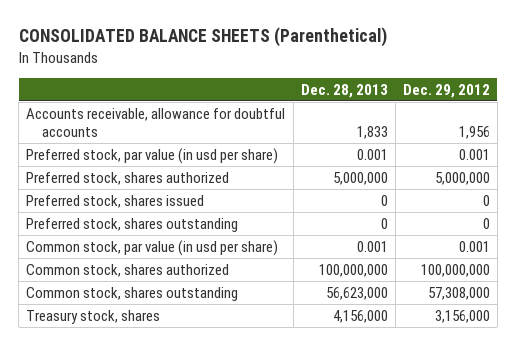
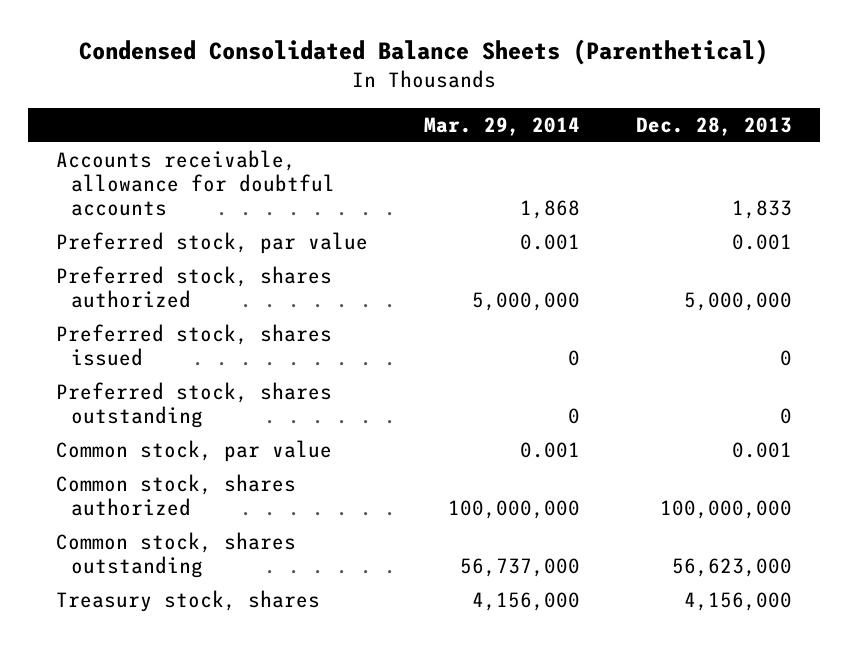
- CONSOLIDATED BALANCE SHEETS (Parenthetical)
+ Condensed Consolidated Balance Sheets (Parenthetical)
- | Dec. 28, 2013 | Dec. 29, 2012
+ | Mar. 29, 2014 | Dec. 28, 2013
- Preferred stock, par value (in usd per share) | 0.001 | 0.001
+ Preferred stock, par value | 0.001 | 0.001
- Common stock, par value (in usd per share) | 0.001 | 0.001
+ Common stock, par value | 0.001 | 0.001

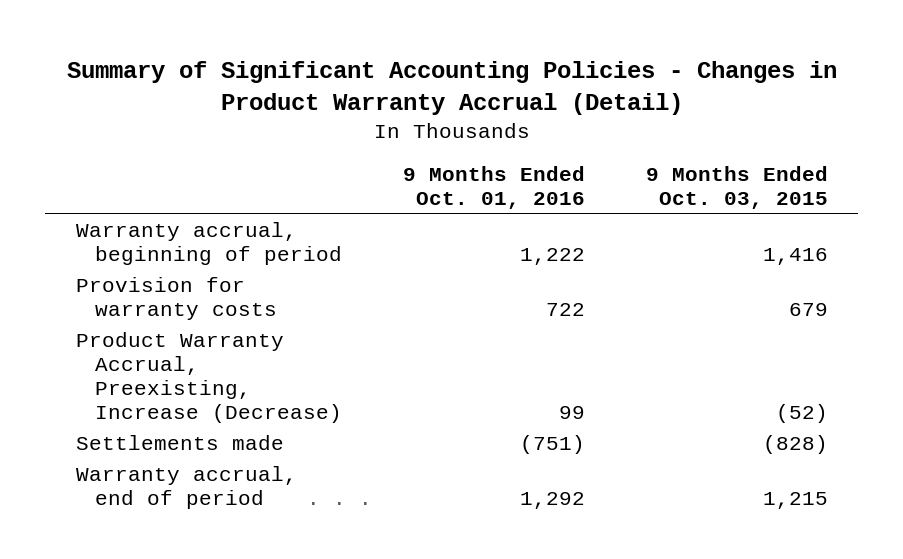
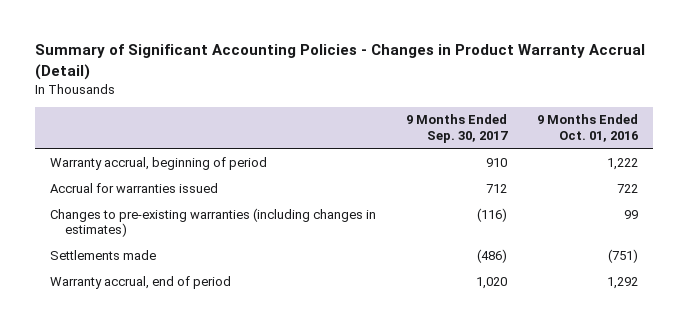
- | 9 Months Ended Oct. 01, 2016 | 9 Months Ended Oct. 03, 2015
+ | 9 Months Ended Sep. 30, 2017 | 9 Months Ended Oct. 01, 2016
- Provision for warranty costs | 722 | 679
- Product Warranty Accrual, Preexisting, Increase (Decrease) | 99 | (52)
+ Accrual for warranties issued | 712 | 722
+ Changes to pre-existing warranties (including changes in estimates) | (116) | 99

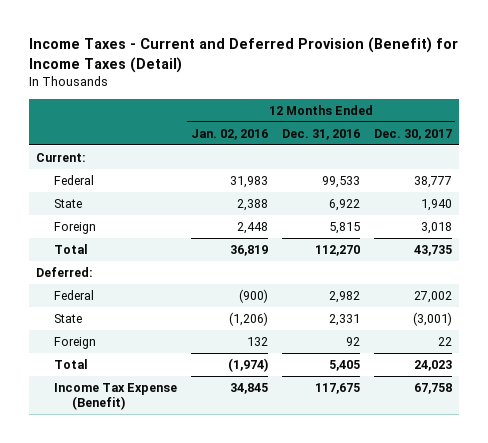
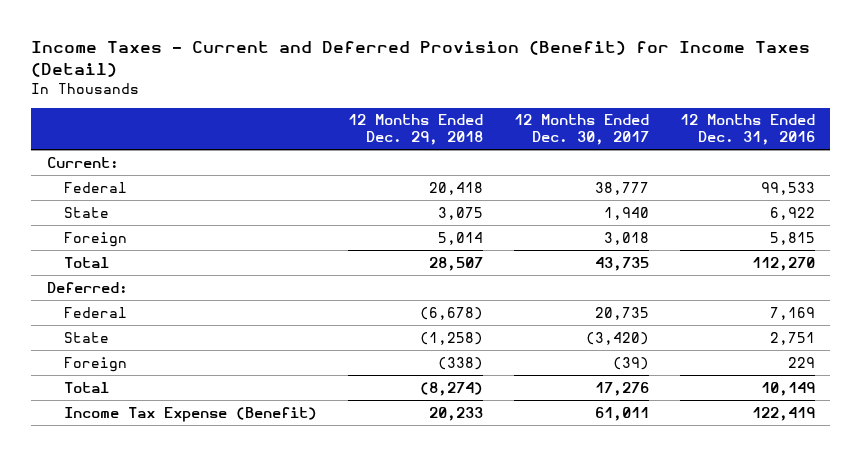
- | 12 Months Ended Jan. 02, 2016 | 12 Months Ended Dec. 31, 2016 | 12 Months Ended Dec. 30, 2017
+ | 12 Months Ended Dec. 29, 2018 | 12 Months Ended Dec. 30, 2017 | 12 Months Ended Dec. 31, 2016
- Federal | (900) | 2,982 | 27,002
- State | (1,206) | 2,331 | (3,001)
- Foreign | 132 | 92 | 22
- Total | (1,974) | 5,405 | 24,023
- Income Tax Expense (Benefit) | 34,845 | 117,675 | 67,758
+ Federal | (6,678) | 20,735 | 7,169
+ State | (1,258) | (3,420) | 2,751
+ Foreign | (338) | (39) | 229
+ Total | (8,274) | 17,276 | 10,149
+ Income Tax Expense (Benefit) | 20,233 | 61,011 | 122,419

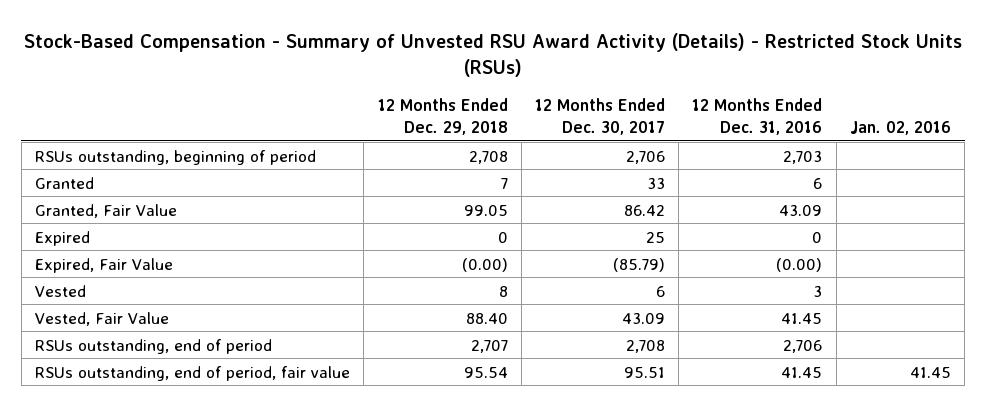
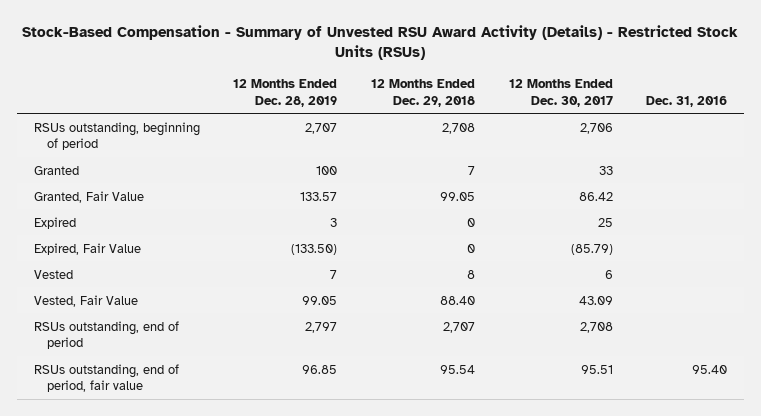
- | 12 Months Ended Dec. 29, 2018 | 12 Months Ended Dec. 30, 2017 | 12 Months Ended Dec. 31, 2016 | Jan. 02, 2016
+ | 12 Months Ended Dec. 28, 2019 | 12 Months Ended Dec. 29, 2018 | 12 Months Ended Dec. 30, 2017 | Dec. 31, 2016
- Expired, Fair Value | (0.00) | (85.79) | (0.00) |
+ Expired, Fair Value | (133.50) | 0 | (85.79) |

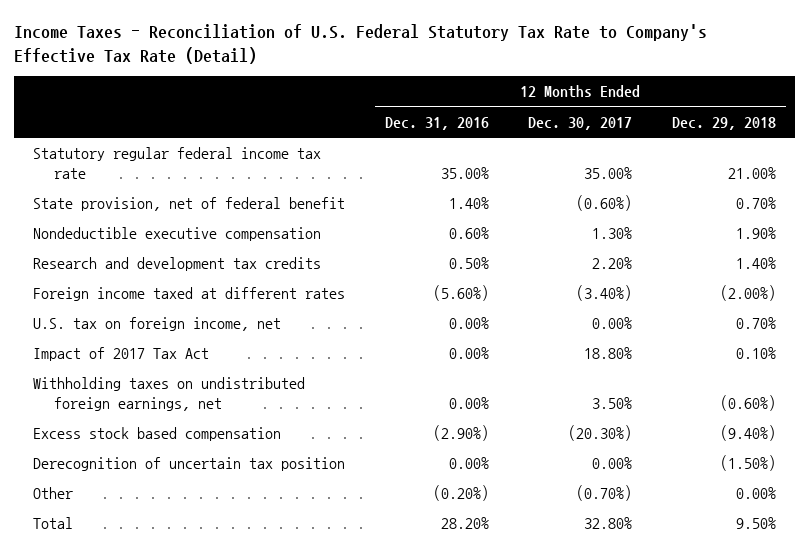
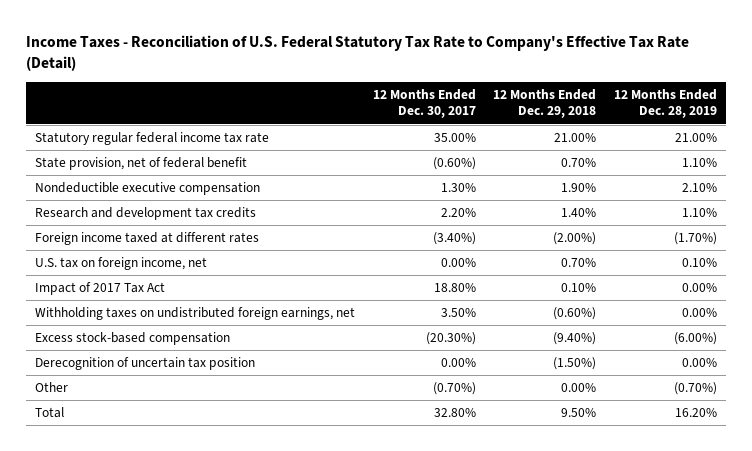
- | 12 Months Ended Dec. 31, 2016 | 12 Months Ended Dec. 30, 2017 | 12 Months Ended Dec. 29, 2018
+ | 12 Months Ended Dec. 30, 2017 | 12 Months Ended Dec. 29, 2018 | 12 Months Ended Dec. 28, 2019
- Excess stock based compensation | (2.90%) | (20.30%) | (9.40%)
+ Excess stock-based compensation | (20.30%) | (9.40%) | (6.00%)

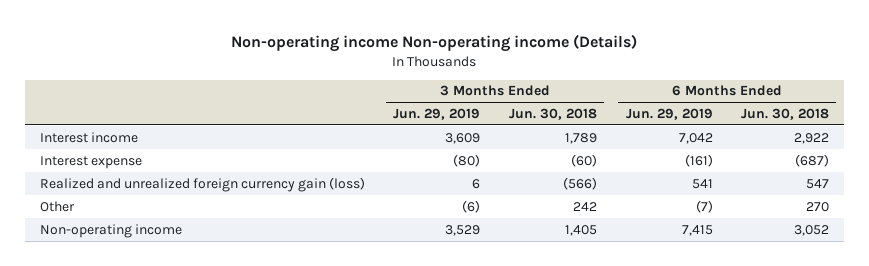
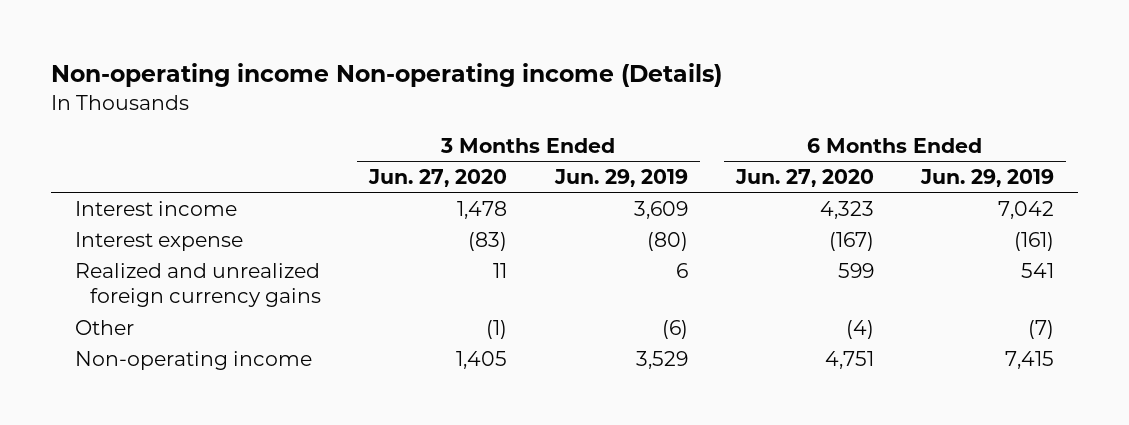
- | 3 Months Ended Jun. 29, 2019 | 3 Months Ended Jun. 30, 2018 | 6 Months Ended Jun. 29, 2019 | 6 Months Ended Jun. 30, 2018
+ | 3 Months Ended Jun. 27, 2020 | 3 Months Ended Jun. 29, 2019 | 6 Months Ended Jun. 27, 2020 | 6 Months Ended Jun. 29, 2019
- Realized and unrealized foreign currency gain (loss) | 6 | (566) | 541 | 547
+ Realized and unrealized foreign currency gains | 11 | 6 | 599 | 541

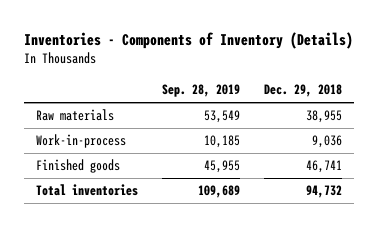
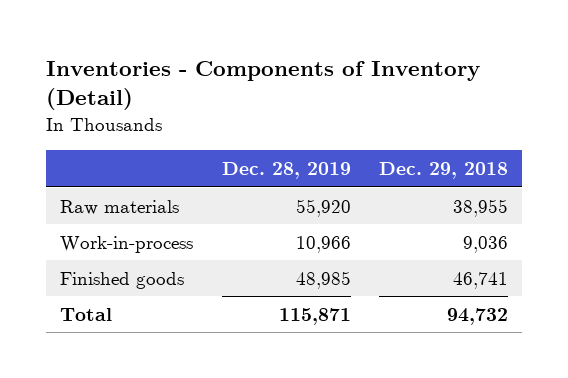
- Inventories - Components of Inventory (Details)
+ Inventories - Components of Inventory (Detail)
- | Sep. 28, 2019 | Dec. 29, 2018
+ | Dec. 28, 2019 | Dec. 29, 2018
- Total inventories | 109,689 | 94,732
+ Total | 115,871 | 94,732

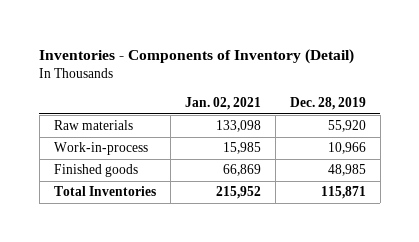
- | Dec. 28, 2019 | Dec. 29, 2018
+ | Jan. 02, 2021 | Dec. 28, 2019
- Total | 115,871 | 94,732
+ Total Inventories | 215,952 | 115,871

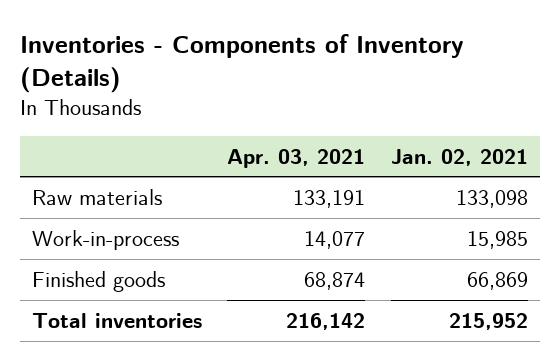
- Inventories - Components of Inventory (Detail)
+ Inventories - Components of Inventory (Details)
- | Jan. 02, 2021 | Dec. 28, 2019
+ | Apr. 03, 2021 | Jan. 02, 2021
- Total Inventories | 215,952 | 115,871
+ Total inventories | 216,142 | 215,952

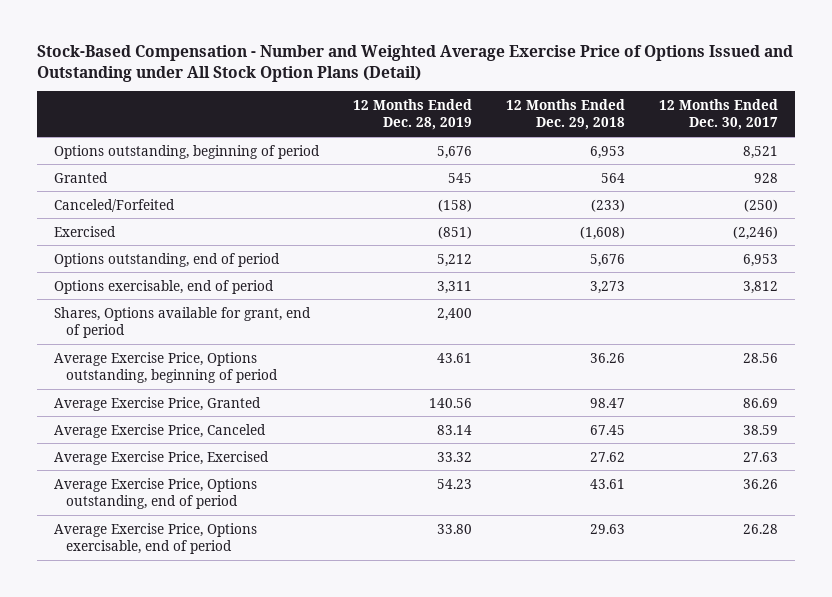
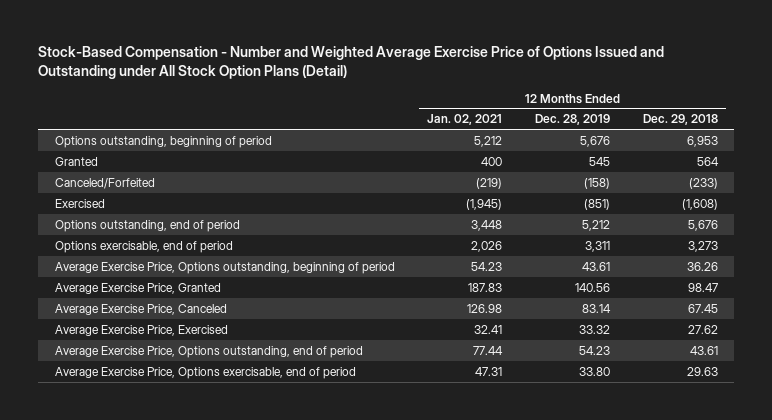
- | 12 Months Ended Dec. 28, 2019 | 12 Months Ended Dec. 29, 2018 | 12 Months Ended Dec. 30, 2017
+ | 12 Months Ended Jan. 02, 2021 | 12 Months Ended Dec. 28, 2019 | 12 Months Ended Dec. 29, 2018
- Shares, Options available for grant, end of period | 2,400 | |

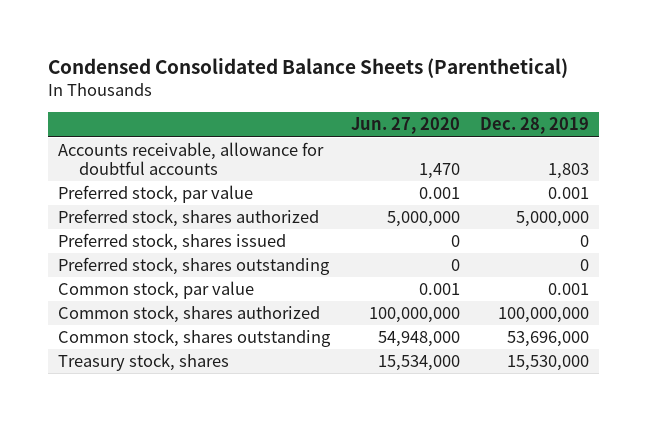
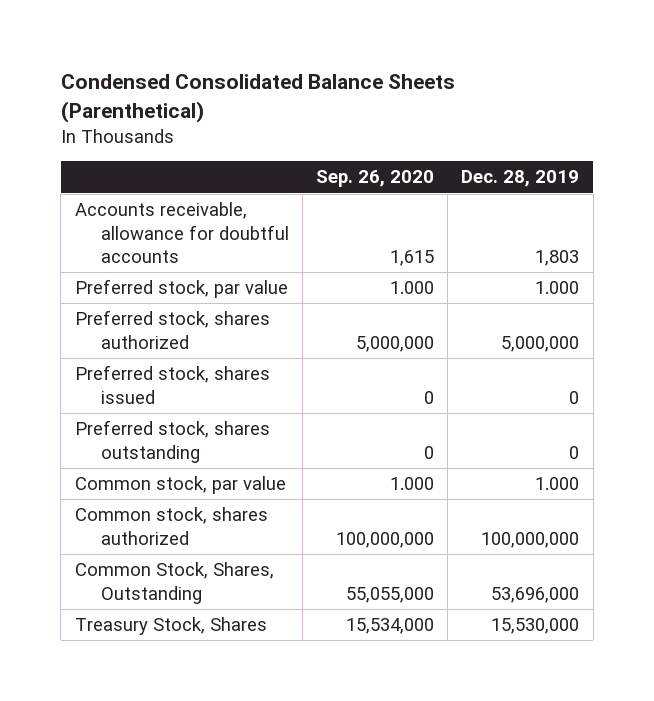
- | Jun. 27, 2020 | Dec. 28, 2019
+ | Sep. 26, 2020 | Dec. 28, 2019
- Preferred stock, par value | 0.001 | 0.001
+ Preferred stock, par value | 1.000 | 1.000
- Common stock, par value | 0.001 | 0.001
+ Common stock, par value | 1.000 | 1.000
- Common stock, shares outstanding | 54,948,000 | 53,696,000
- Treasury stock, shares | 15,534,000 | 15,530,000
+ Common Stock, Shares, Outstanding | 55,055,000 | 53,696,000
+ Treasury Stock, Shares | 15,534,000 | 15,530,000

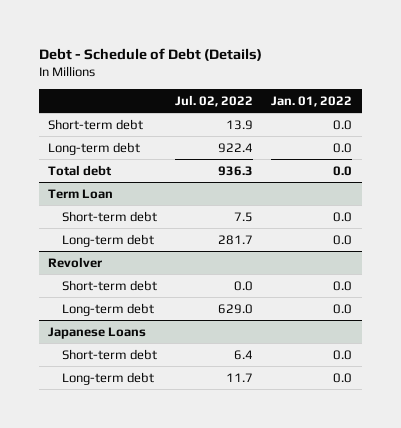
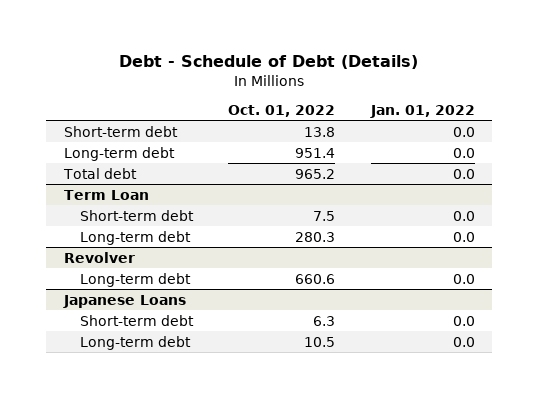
- | Jul. 02, 2022 | Jan. 01, 2022
+ | Oct. 01, 2022 | Jan. 01, 2022
@ Revolver
- Short-term debt | 0.0 | 0.0

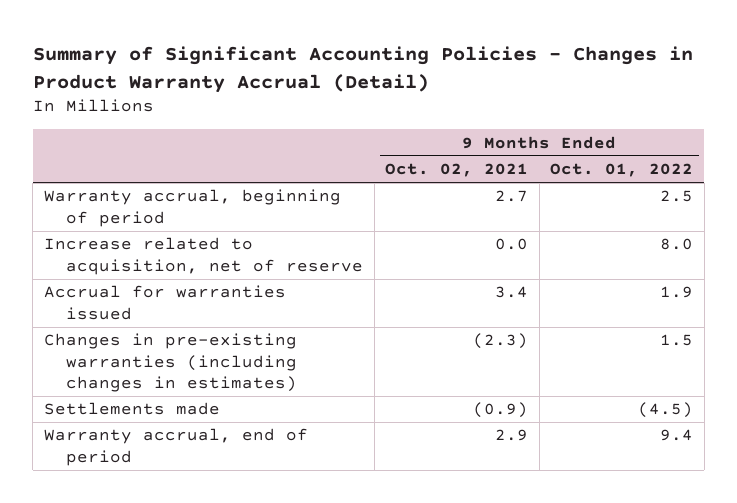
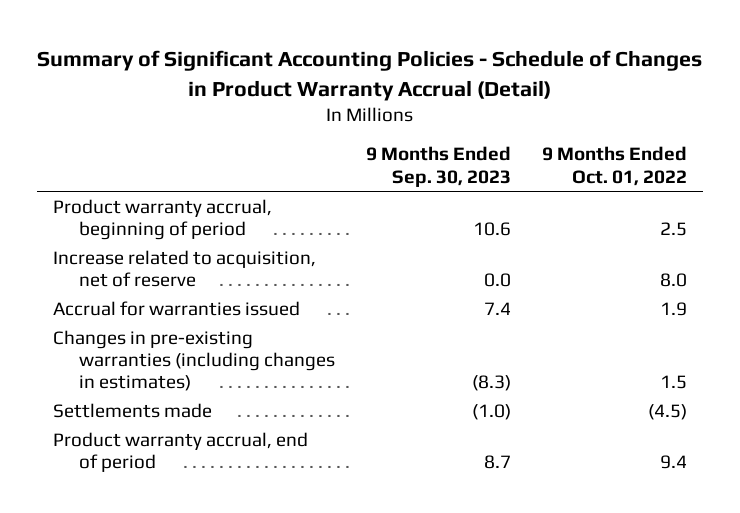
- Summary of Significant Accounting Policies - Changes in Product Warranty Accrual (Detail)
+ Summary of Significant Accounting Policies - Schedule of Changes in Product Warranty Accrual (Detail)
- | 9 Months Ended Oct. 02, 2021 | 9 Months Ended Oct. 01, 2022
+ | 9 Months Ended Sep. 30, 2023 | 9 Months Ended Oct. 01, 2022
- Warranty accrual, beginning of period | 2.7 | 2.5
+ Product warranty accrual, beginning of period | 10.6 | 2.5
- Warranty accrual, end of period | 2.9 | 9.4
+ Product warranty accrual, end of period | 8.7 | 9.4

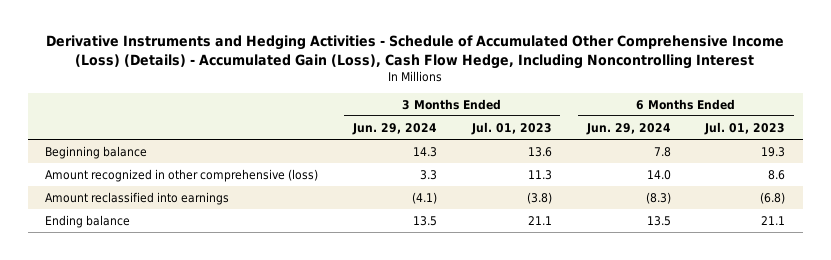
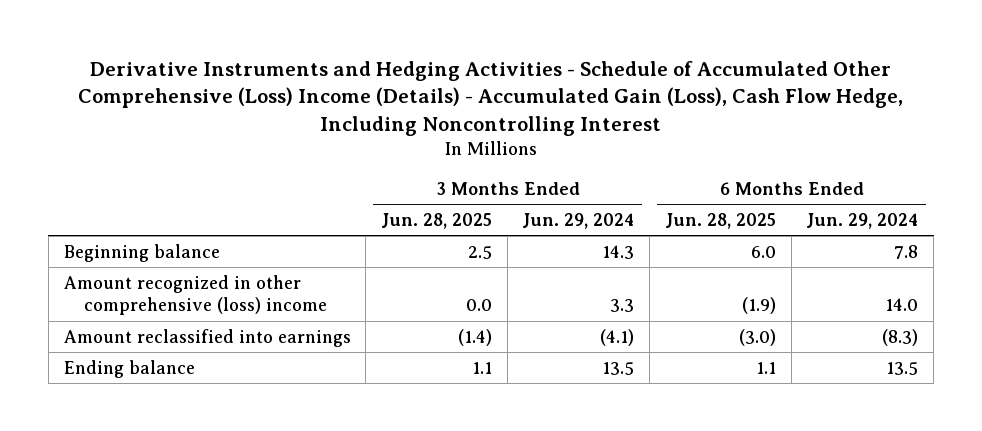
- Derivative Instruments and Hedging Activities - Schedule of Accumulated Other Comprehensive Income (Loss) (Details) - Accumulated Gain (Loss), Cash Flow Hedge, Including Noncontrolling Interest
+ Derivative Instruments and Hedging Activities - Schedule of Accumulated Other Comprehensive (Loss) Income (Details) - Accumulated Gain (Loss), Cash Flow Hedge, Including Noncontrolling Interest
- | 3 Months Ended Jun. 29, 2024 | 3 Months Ended Jul. 01, 2023 | 6 Months Ended Jun. 29, 2024 | 6 Months Ended Jul. 01, 2023
+ | 3 Months Ended Jun. 28, 2025 | 3 Months Ended Jun. 29, 2024 | 6 Months Ended Jun. 28, 2025 | 6 Months Ended Jun. 29, 2024
- Amount recognized in other comprehensive (loss) | 3.3 | 11.3 | 14.0 | 8.6
+ Amount recognized in other comprehensive (loss) income | 0.0 | 3.3 | (1.9) | 14.0

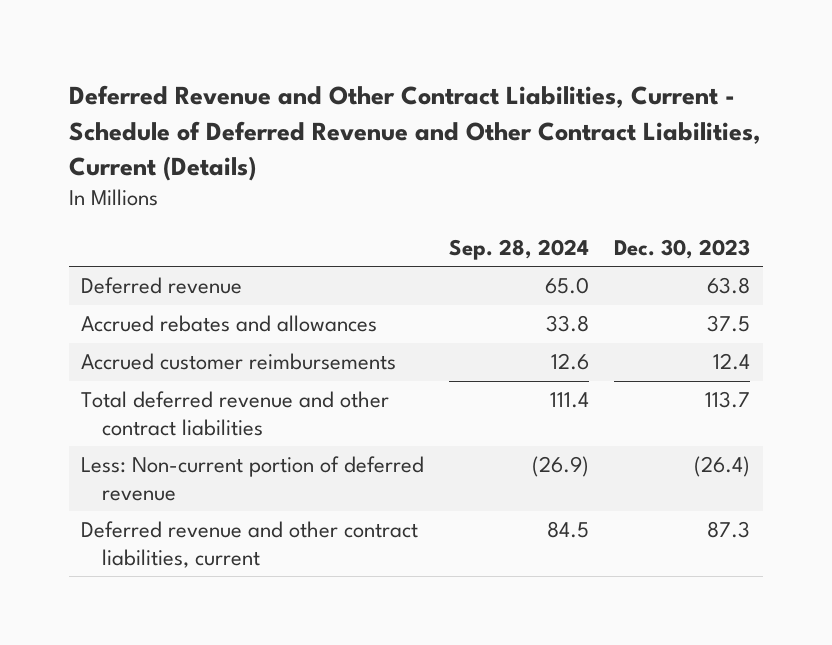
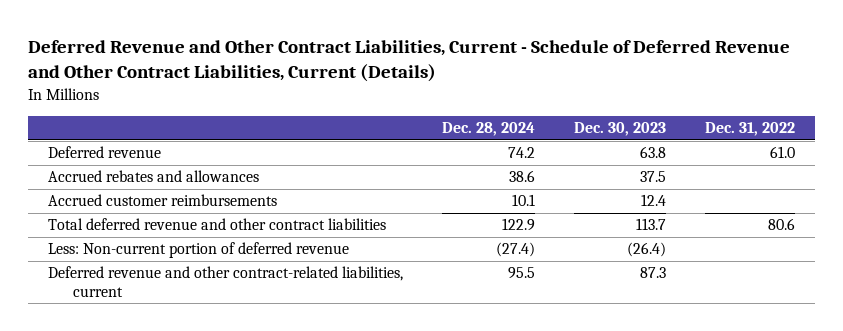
- | Sep. 28, 2024 | Dec. 30, 2023
+ | Dec. 28, 2024 | Dec. 30, 2023 | Dec. 31, 2022
- Deferred revenue and other contract liabilities, current | 84.5 | 87.3
+ Deferred revenue and other contract-related liabilities, current | 95.5 | 87.3 |

